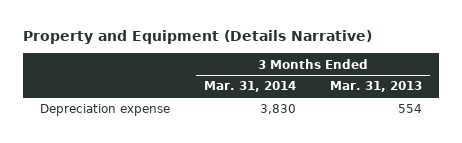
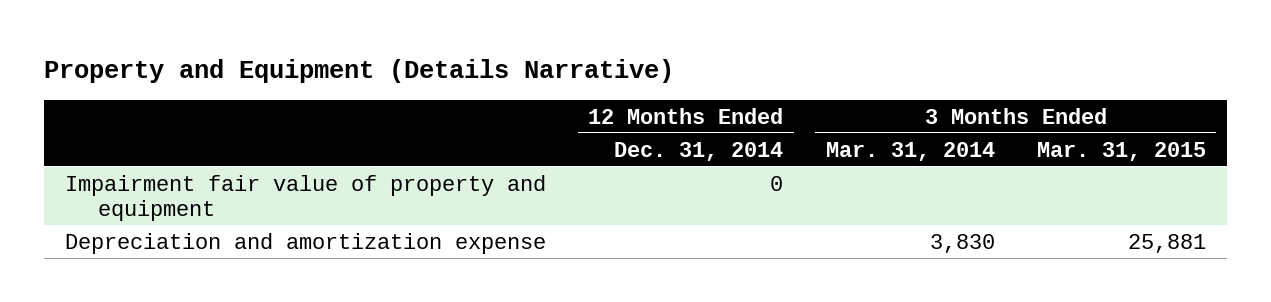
- | 3 Months Ended Mar. 31, 2014 | 3 Months Ended Mar. 31, 2013
+ | 12 Months Ended Dec. 31, 2014 | 3 Months Ended Mar. 31, 2014 | 3 Months Ended Mar. 31, 2015
- Depreciation expense | 3,830 | 554
+ Impairment fair value of property and equipment | 0 | |
+ Depreciation and amortization expense | | 3,830 | 25,881

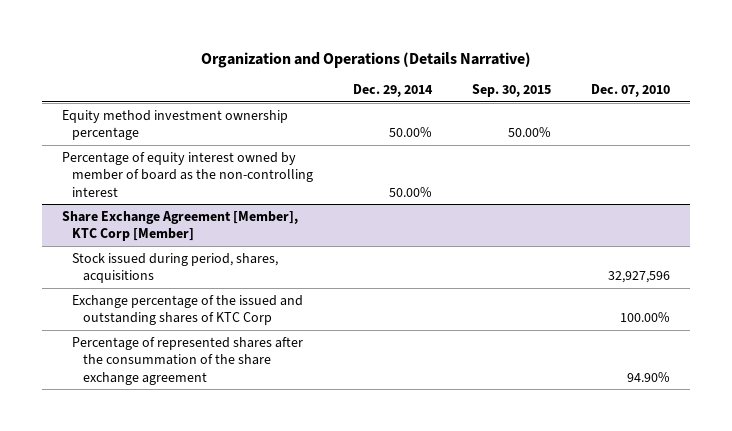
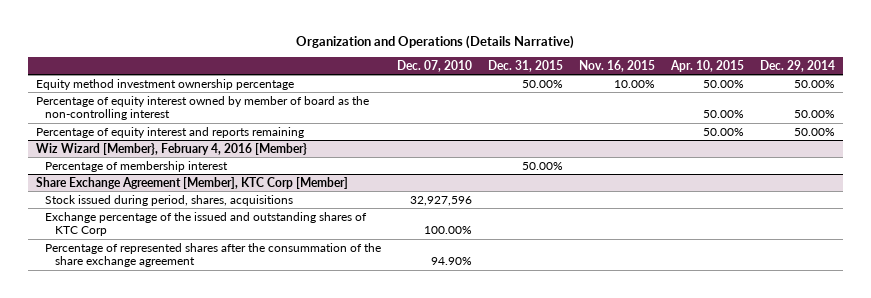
- | Dec. 29, 2014 | Sep. 30, 2015 | Dec. 07, 2010
+ | Dec. 07, 2010 | Dec. 31, 2015 | Nov. 16, 2015 | Apr. 10, 2015 | Dec. 29, 2014
+ Percentage of equity interest and reports remaining | | | | 50.00% | 50.00%
+ Wiz Wizard [Member}, February 4, 2016 [Member}
+ Percentage of membership interest | | 50.00% | | |

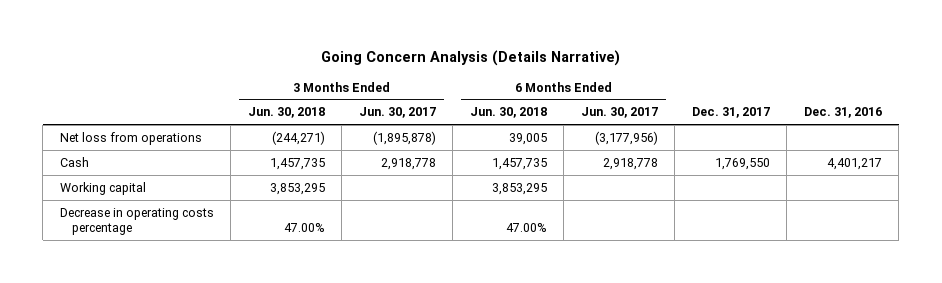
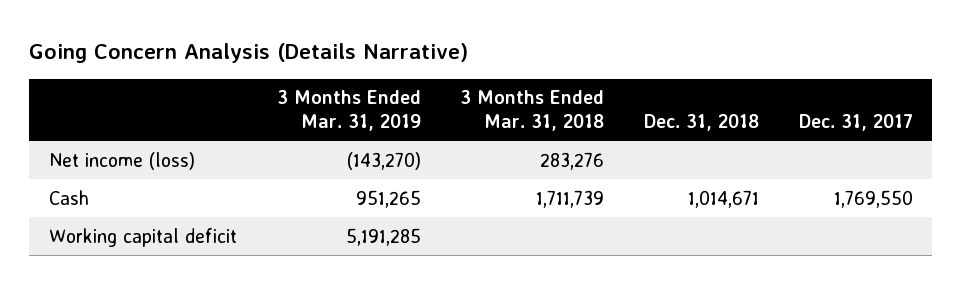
- | 3 Months Ended Jun. 30, 2018 | 3 Months Ended Jun. 30, 2017 | 6 Months Ended Jun. 30, 2018 | 6 Months Ended Jun. 30, 2017 | Dec. 31, 2017 | Dec. 31, 2016
+ | 3 Months Ended Mar. 31, 2019 | 3 Months Ended Mar. 31, 2018 | Dec. 31, 2018 | Dec. 31, 2017
- Net loss from operations | (244,271) | (1,895,878) | 39,005 | (3,177,956) | |
+ Net income (loss) | (143,270) | 283,276 | |
- Working capital | 3,853,295 | | 3,853,295 | | |
- Decrease in operating costs percentage | 47.00% | | 47.00% | | |
+ Working capital deficit | 5,191,285 | | |

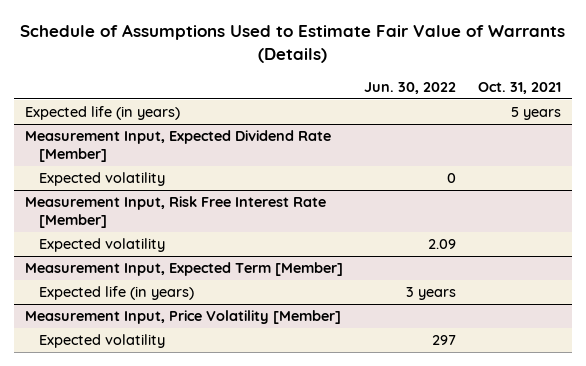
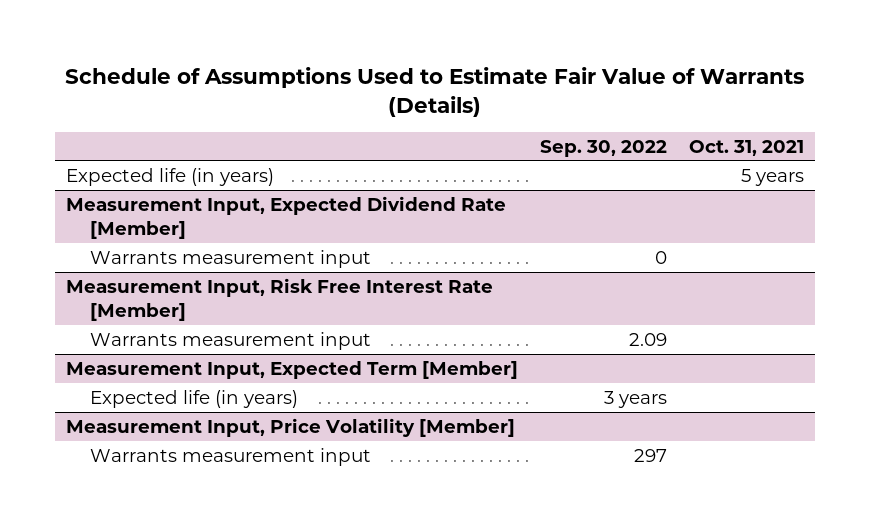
- | Jun. 30, 2022 | Oct. 31, 2021
+ | Sep. 30, 2022 | Oct. 31, 2021
@ Measurement Input, Expected Dividend Rate [Member]
- Expected volatility | 0 |
+ Warrants measurement input | 0 |
@ Measurement Input, Risk Free Interest Rate [Member]
- Expected volatility | 2.09 |
+ Warrants measurement input | 2.09 |
@ Measurement Input, Price Volatility [Member]
- Expected volatility | 297 |
+ Warrants measurement input | 297 |

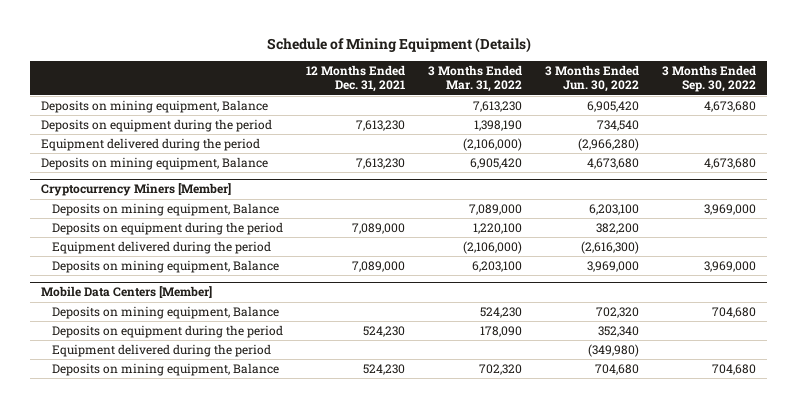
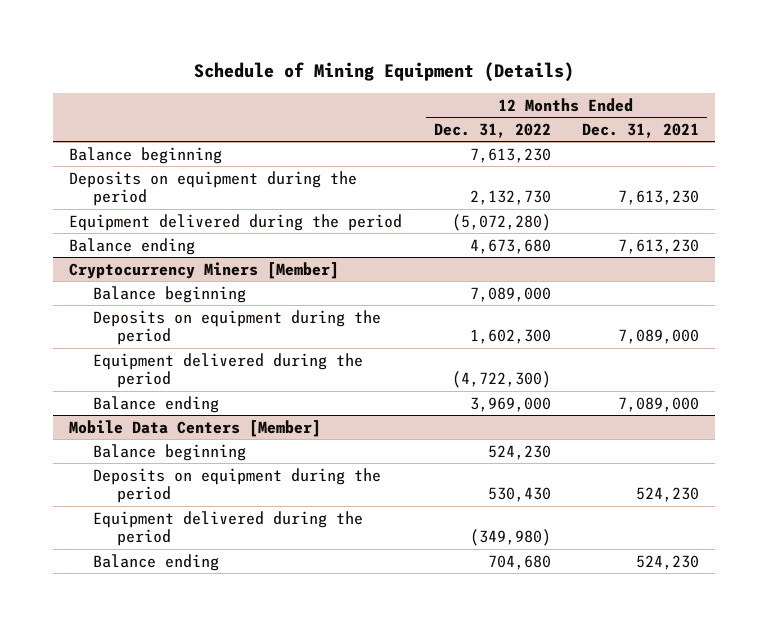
- | 12 Months Ended Dec. 31, 2021 | 3 Months Ended Mar. 31, 2022 | 3 Months Ended Jun. 30, 2022 | 3 Months Ended Sep. 30, 2022
+ | 12 Months Ended Dec. 31, 2022 | 12 Months Ended Dec. 31, 2021
- Deposits on mining equipment, Balance | | 7,613,230 | 6,905,420 | 4,673,680
+ Balance beginning | 7,613,230 |
- Deposits on mining equipment, Balance | 7,613,230 | 6,905,420 | 4,673,680 | 4,673,680
+ Balance ending | 4,673,680 | 7,613,230
@ Cryptocurrency Miners [Member]
- Deposits on mining equipment, Balance | | 7,089,000 | 6,203,100 | 3,969,000
+ Balance beginning | 7,089,000 |
- Deposits on mining equipment, Balance | 7,089,000 | 6,203,100 | 3,969,000 | 3,969,000
+ Balance ending | 3,969,000 | 7,089,000
@ Mobile Data Centers [Member]
- Deposits on mining equipment, Balance | | 524,230 | 702,320 | 704,680
+ Balance beginning | 524,230 |
- Deposits on mining equipment, Balance | 524,230 | 702,320 | 704,680 | 704,680
+ Balance ending | 704,680 | 524,230

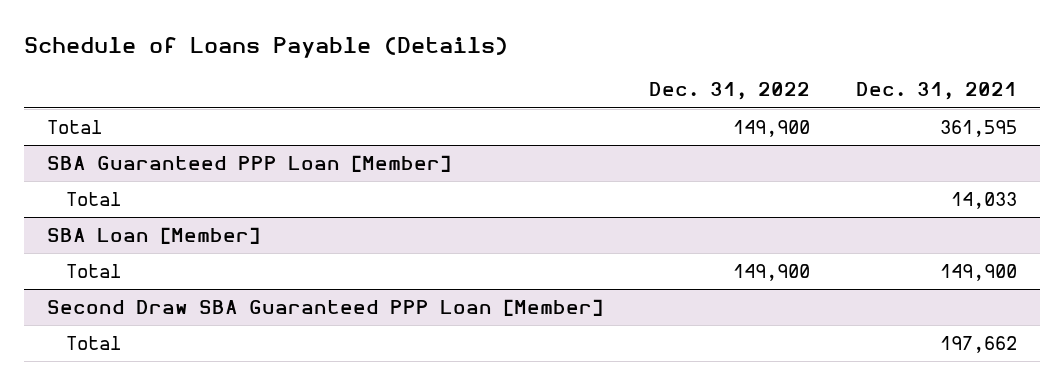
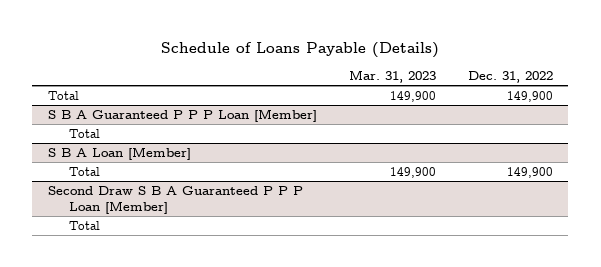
- | Dec. 31, 2022 | Dec. 31, 2021
+ | Mar. 31, 2023 | Dec. 31, 2022
- SBA Guaranteed PPP Loan [Member]
+ S B A Guaranteed P P P Loan [Member]
- SBA Loan [Member]
+ S B A Loan [Member]
- Second Draw SBA Guaranteed PPP Loan [Member]
+ Second Draw S B A Guaranteed P P P Loan [Member]

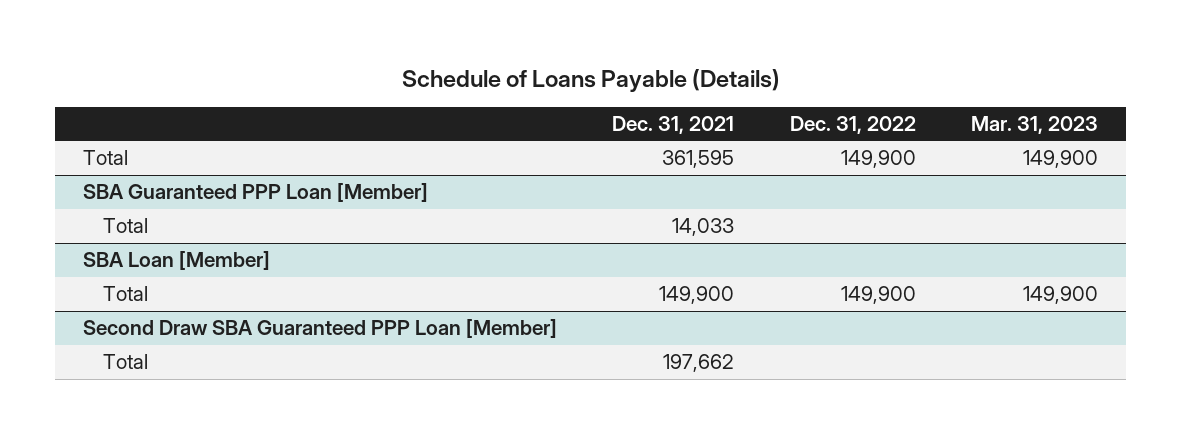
- | Mar. 31, 2023 | Dec. 31, 2022
+ | Dec. 31, 2021 | Dec. 31, 2022 | Mar. 31, 2023
- S B A Guaranteed P P P Loan [Member]
+ SBA Guaranteed PPP Loan [Member]
- S B A Loan [Member]
+ SBA Loan [Member]
- Second Draw S B A Guaranteed P P P Loan [Member]
+ Second Draw SBA Guaranteed PPP Loan [Member]

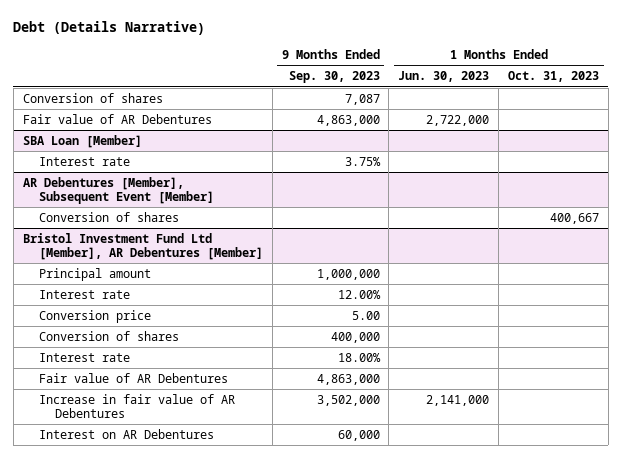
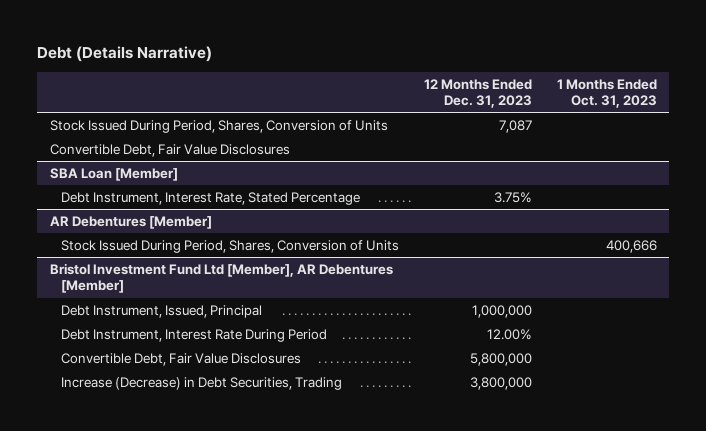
- | 9 Months Ended Sep. 30, 2023 | 1 Months Ended Jun. 30, 2023 | 1 Months Ended Oct. 31, 2023
+ | 12 Months Ended Dec. 31, 2023 | 1 Months Ended Oct. 31, 2023
- Conversion of shares | 7,087 | |
- Fair value of AR Debentures | 4,863,000 | 2,722,000 |
+ Stock Issued During Period, Shares, Conversion of Units | 7,087 |
+ Convertible Debt, Fair Value Disclosures
@ SBA Loan [Member]
- Interest rate | 3.75% | |
- AR Debentures [Member], Subsequent Event [Member]
- Conversion of shares | | | 400,667
@ SBA Loan [Member]
+ Debt Instrument, Interest Rate, Stated Percentage | 3.75% |
+ AR Debentures [Member]
+ Stock Issued During Period, Shares, Conversion of Units | | 400,666
@ Bristol Investment Fund Ltd [Member], AR Debentures [Member]
- Principal amount | 1,000,000 | |
- Interest rate | 12.00% | |
- Conversion price | 5.00 | |
- Conversion of shares | 400,000 | |
- Interest rate | 18.00% | |
- Fair value of AR Debentures | 4,863,000 | |
- Increase in fair value of AR Debentures | 3,502,000 | 2,141,000 |
- Interest on AR Debentures | 60,000 | |
+ Debt Instrument, Issued, Principal | 1,000,000 |
+ Debt Instrument, Interest Rate During Period | 12.00% |
+ Convertible Debt, Fair Value Disclosures | 5,800,000 |
+ Increase (Decrease) in Debt Securities, Trading | 3,800,000 |

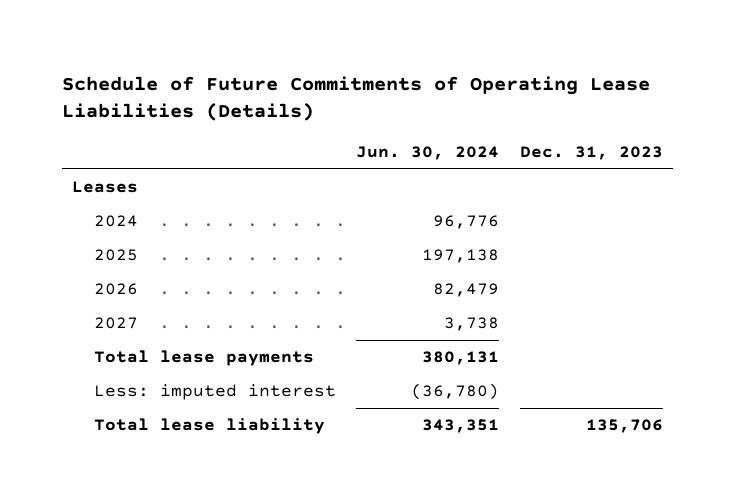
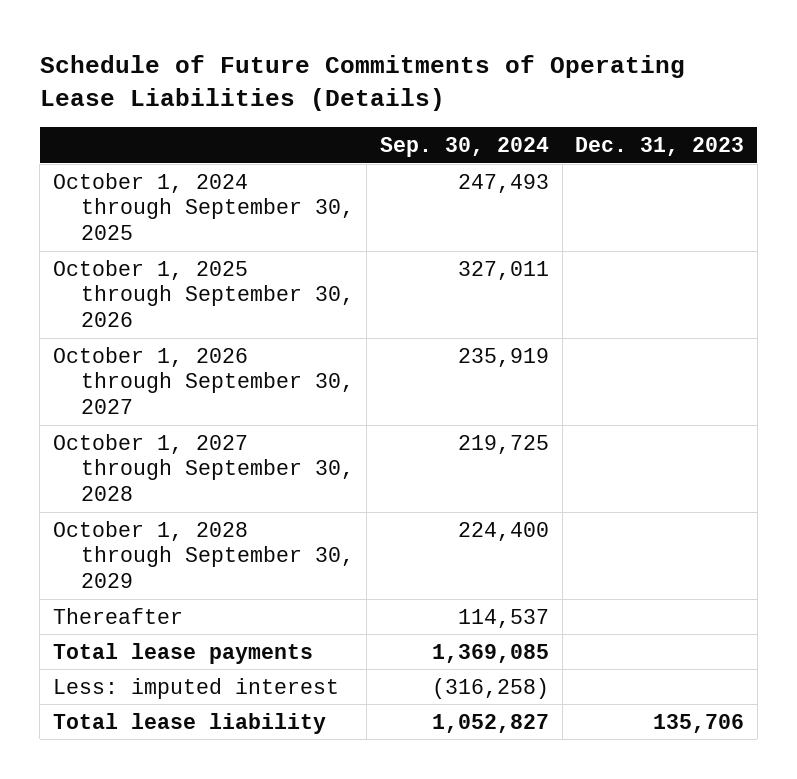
- | Jun. 30, 2024 | Dec. 31, 2023
+ | Sep. 30, 2024 | Dec. 31, 2023
- Leases
- 2024 | 96,776 |
- 2025 | 197,138 |
- 2026 | 82,479 |
- 2027 | 3,738 |
+ October 1, 2024 through September 30, 2025 | 247,493 |
+ October 1, 2025 through September 30, 2026 | 327,011 |
+ October 1, 2026 through September 30, 2027 | 235,919 |
+ October 1, 2027 through September 30, 2028 | 219,725 |
+ October 1, 2028 through September 30, 2029 | 224,400 |
+ Thereafter | 114,537 |

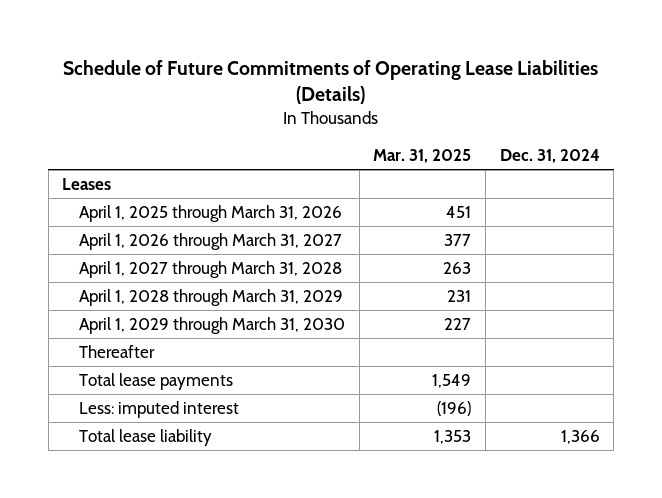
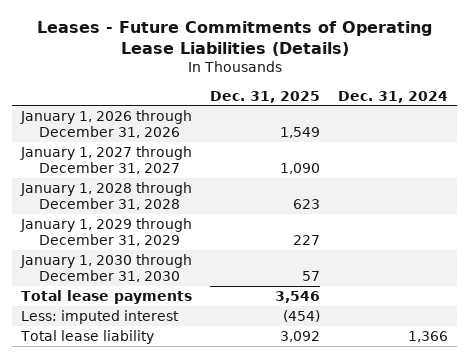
- Schedule of Future Commitments of Operating Lease Liabilities (Details)
+ Leases - Future Commitments of Operating Lease Liabilities (Details)
- | Mar. 31, 2025 | Dec. 31, 2024
+ | Dec. 31, 2025 | Dec. 31, 2024
- Leases
- April 1, 2025 through March 31, 2026 | 451 |
- April 1, 2026 through March 31, 2027 | 377 |
- April 1, 2027 through March 31, 2028 | 263 |
- April 1, 2028 through March 31, 2029 | 231 |
- April 1, 2029 through March 31, 2030 | 227 |
- Thereafter
+ January 1, 2026 through December 31, 2026 | 1,549 |
+ January 1, 2027 through December 31, 2027 | 1,090 |
+ January 1, 2028 through December 31, 2028 | 623 |
+ January 1, 2029 through December 31, 2029 | 227 |
+ January 1, 2030 through December 31, 2030 | 57 |

